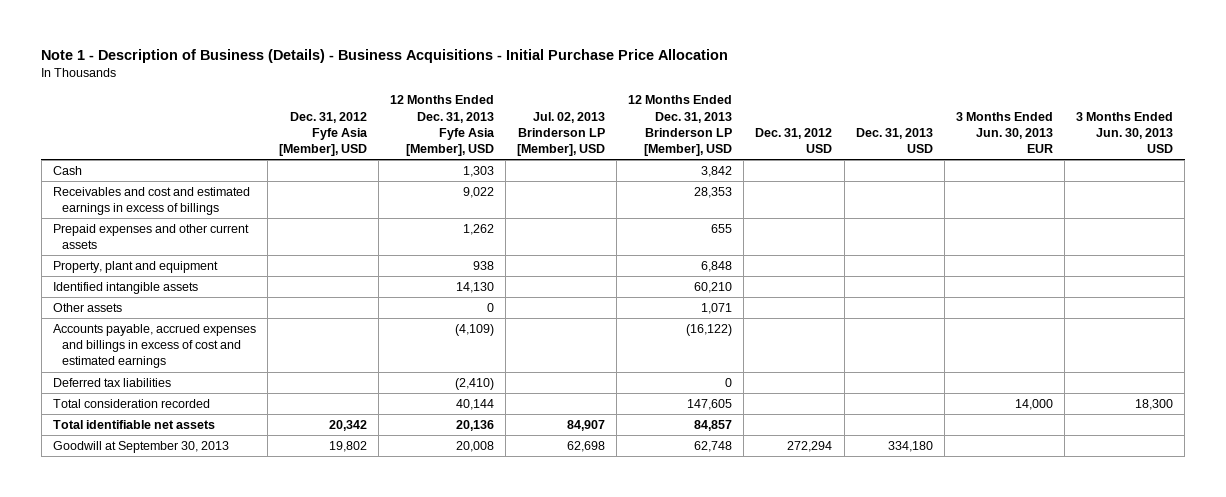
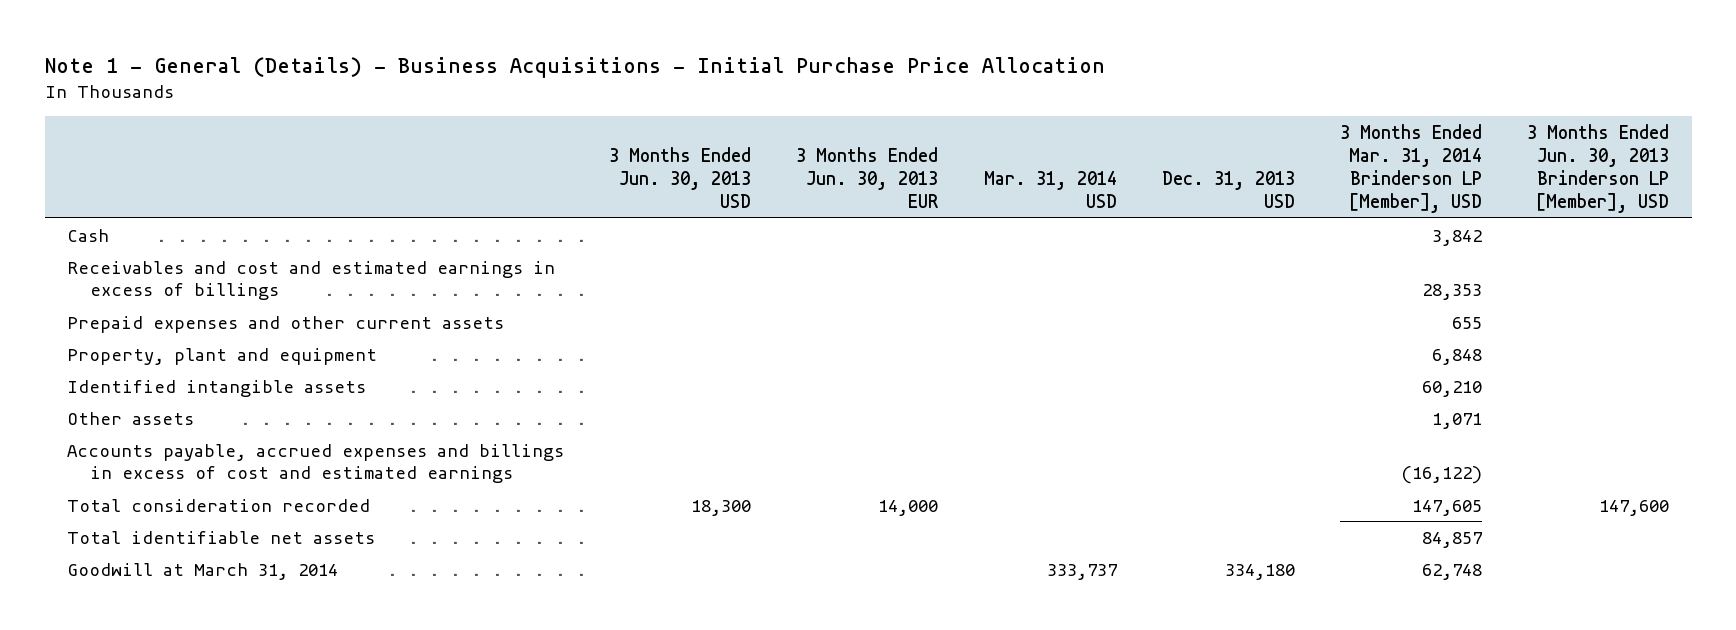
- Note 1 - Description of Business (Details) - Business Acquisitions - Initial Purchase Price Allocation
+ Note 1 - General (Details) - Business Acquisitions - Initial Purchase Price Allocation
- | Dec. 31, 2012 Fyfe Asia [Member], USD | 12 Months Ended Dec. 31, 2013 Fyfe Asia [Member], USD | Jul. 02, 2013 Brinderson LP [Member], USD | 12 Months Ended Dec. 31, 2013 Brinderson LP [Member], USD | Dec. 31, 2012 USD | Dec. 31, 2013 USD | 3 Months Ended Jun. 30, 2013 EUR | 3 Months Ended Jun. 30, 2013 USD
+ | 3 Months Ended Jun. 30, 2013 USD | 3 Months Ended Jun. 30, 2013 EUR | Mar. 31, 2014 USD | Dec. 31, 2013 USD | 3 Months Ended Mar. 31, 2014 Brinderson LP [Member], USD | 3 Months Ended Jun. 30, 2013 Brinderson LP [Member], USD
- Deferred tax liabilities | | (2,410) | | 0 | | | |
- Goodwill at September 30, 2013 | 19,802 | 20,008 | 62,698 | 62,748 | 272,294 | 334,180 | |
+ Goodwill at March 31, 2014 | | | 333,737 | 334,180 | 62,748 |

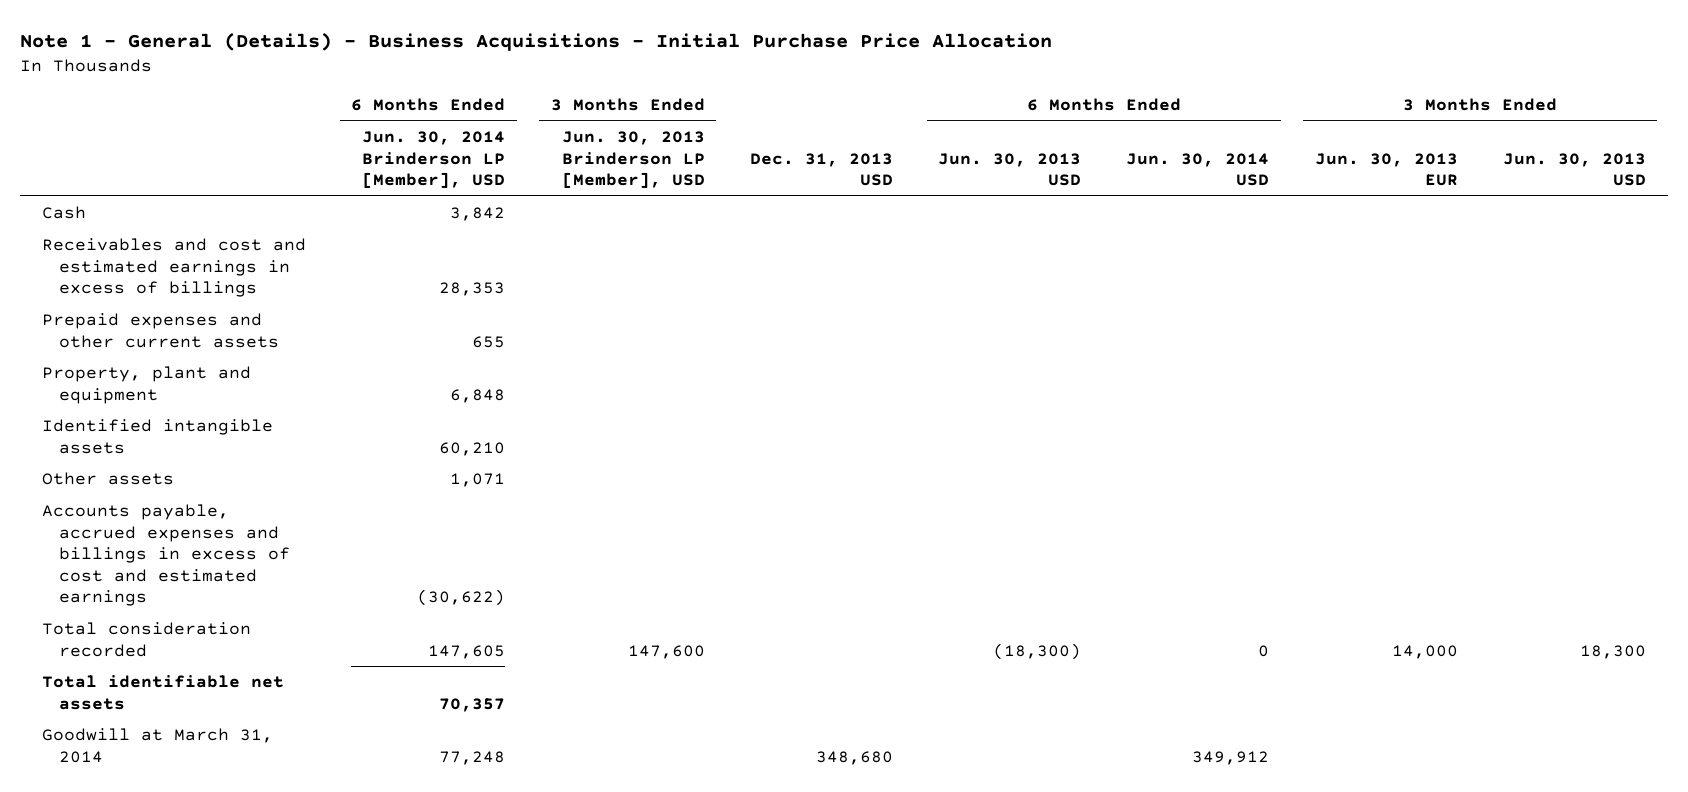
- | 3 Months Ended Jun. 30, 2013 USD | 3 Months Ended Jun. 30, 2013 EUR | Mar. 31, 2014 USD | Dec. 31, 2013 USD | 3 Months Ended Mar. 31, 2014 Brinderson LP [Member], USD | 3 Months Ended Jun. 30, 2013 Brinderson LP [Member], USD
+ | 6 Months Ended Jun. 30, 2014 Brinderson LP [Member], USD | 3 Months Ended Jun. 30, 2013 Brinderson LP [Member], USD | Dec. 31, 2013 USD | 6 Months Ended Jun. 30, 2013 USD | 6 Months Ended Jun. 30, 2014 USD | 3 Months Ended Jun. 30, 2013 EUR | 3 Months Ended Jun. 30, 2013 USD
- Goodwill at March 31, 2014 | | | 333,737 | 334,180 | 62,748 |
+ Goodwill at March 31, 2014 | 77,248 | | 348,680 | | 349,912 | |

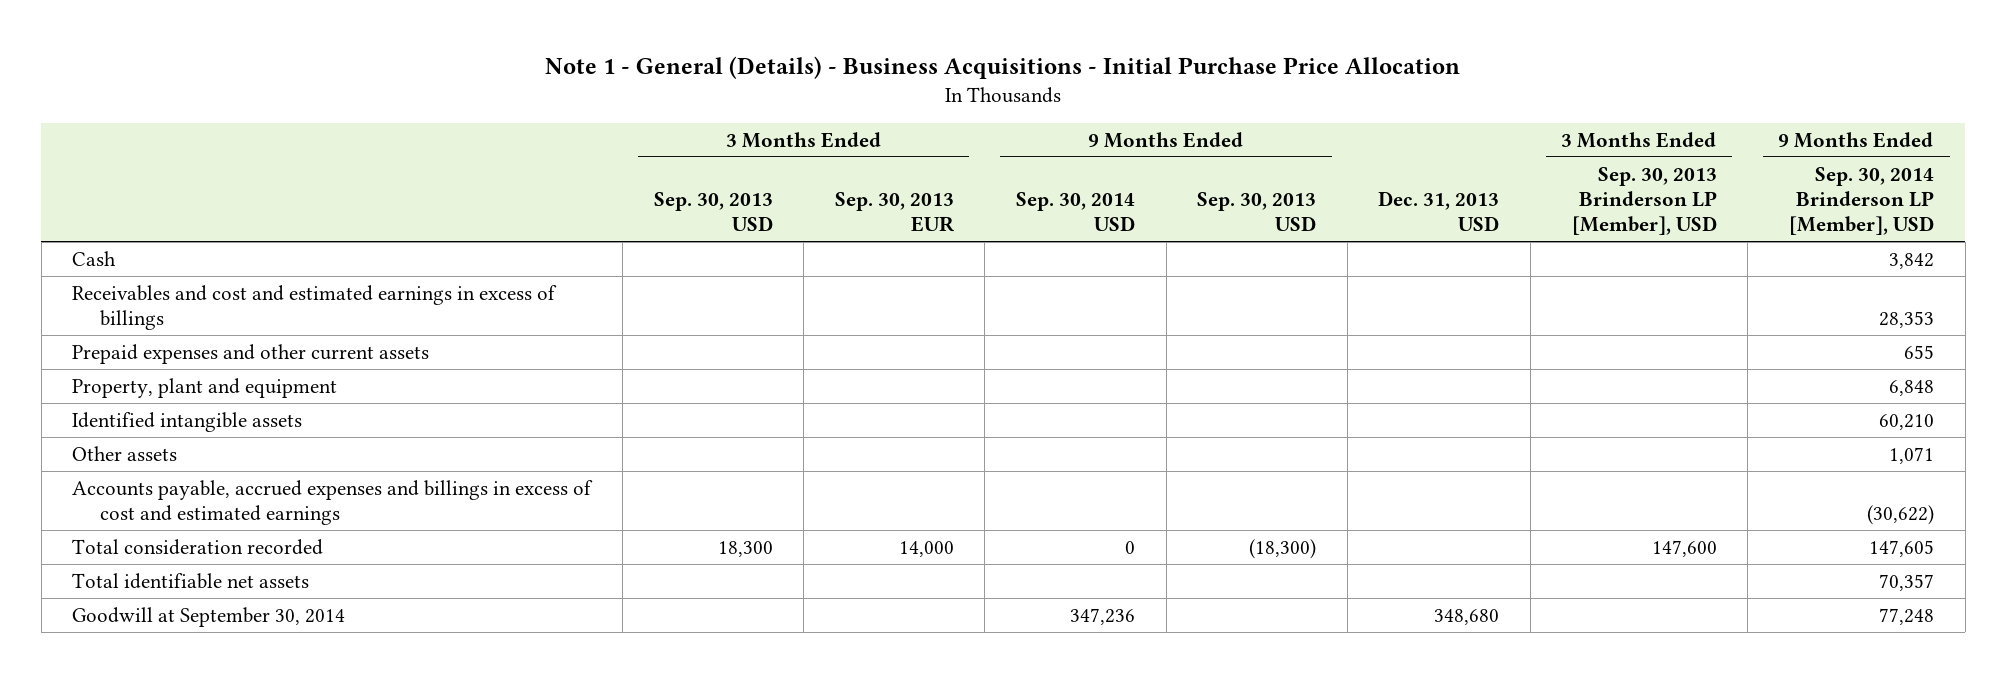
- | 6 Months Ended Jun. 30, 2014 Brinderson LP [Member], USD | 3 Months Ended Jun. 30, 2013 Brinderson LP [Member], USD | Dec. 31, 2013 USD | 6 Months Ended Jun. 30, 2013 USD | 6 Months Ended Jun. 30, 2014 USD | 3 Months Ended Jun. 30, 2013 EUR | 3 Months Ended Jun. 30, 2013 USD
+ | 3 Months Ended Sep. 30, 2013 USD | 3 Months Ended Sep. 30, 2013 EUR | 9 Months Ended Sep. 30, 2014 USD | 9 Months Ended Sep. 30, 2013 USD | Dec. 31, 2013 USD | 3 Months Ended Sep. 30, 2013 Brinderson LP [Member], USD | 9 Months Ended Sep. 30, 2014 Brinderson LP [Member], USD
- Goodwill at March 31, 2014 | 77,248 | | 348,680 | | 349,912 | |
+ Goodwill at September 30, 2014 | | | 347,236 | | 348,680 | | 77,248

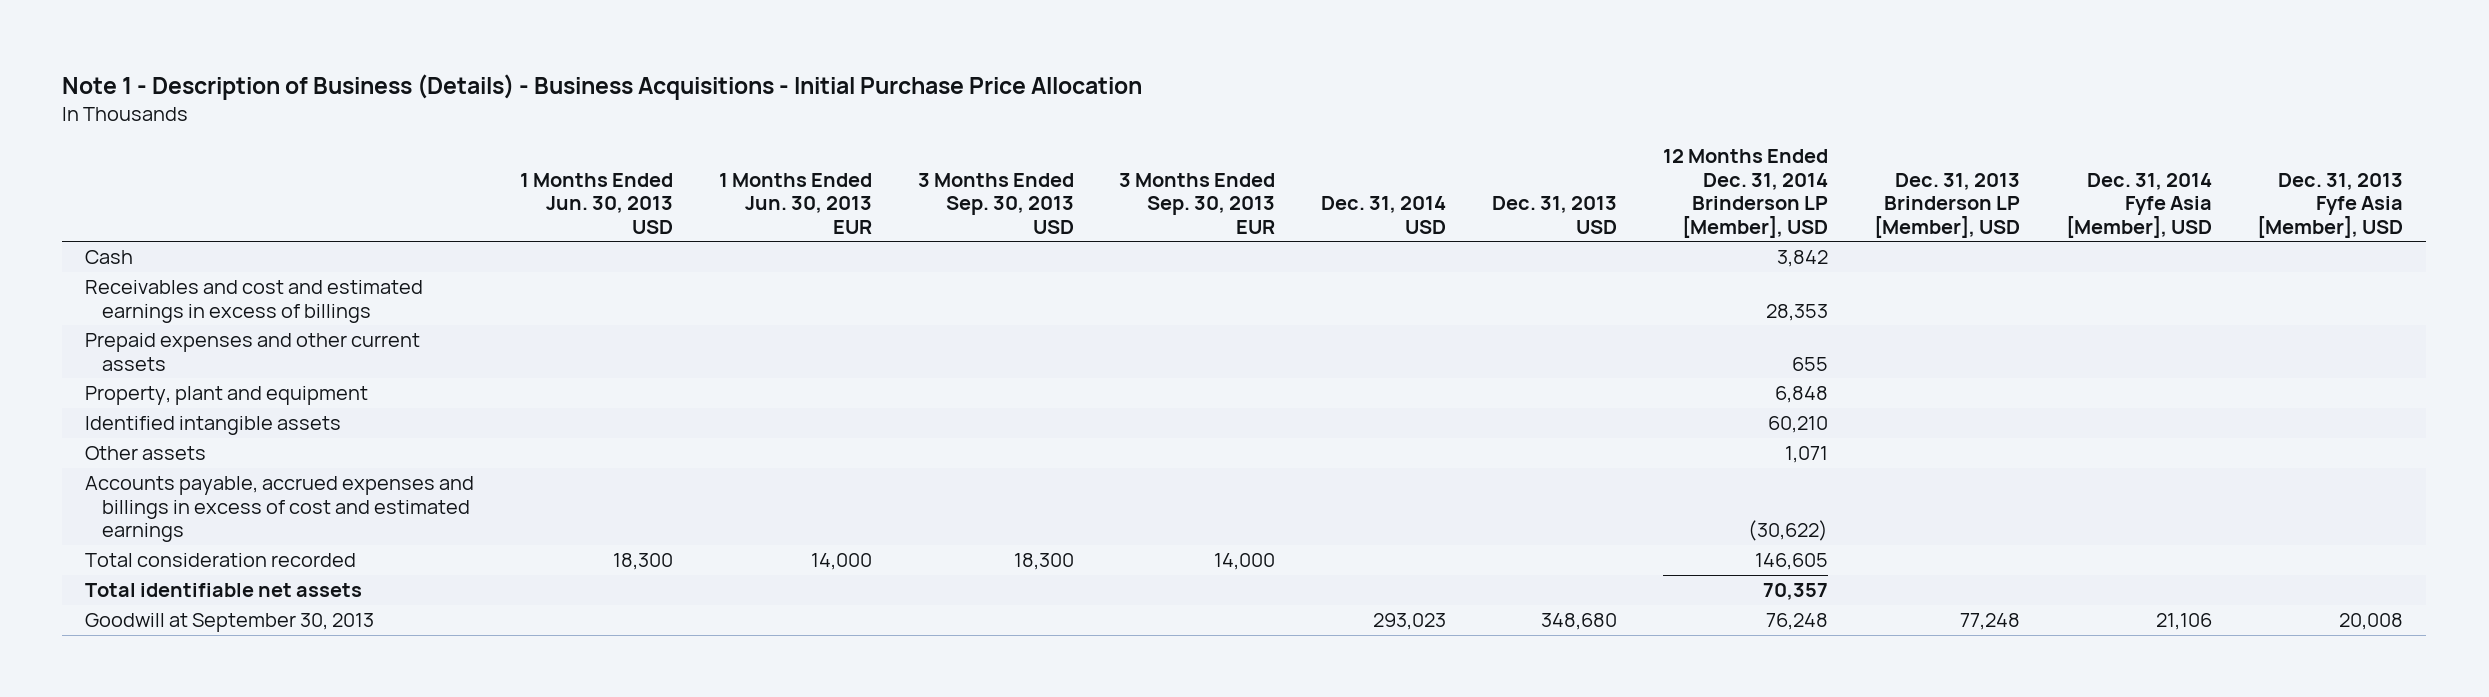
- Note 1 - General (Details) - Business Acquisitions - Initial Purchase Price Allocation
+ Note 1 - Description of Business (Details) - Business Acquisitions - Initial Purchase Price Allocation
- | 3 Months Ended Sep. 30, 2013 USD | 3 Months Ended Sep. 30, 2013 EUR | 9 Months Ended Sep. 30, 2014 USD | 9 Months Ended Sep. 30, 2013 USD | Dec. 31, 2013 USD | 3 Months Ended Sep. 30, 2013 Brinderson LP [Member], USD | 9 Months Ended Sep. 30, 2014 Brinderson LP [Member], USD
+ | 1 Months Ended Jun. 30, 2013 USD | 1 Months Ended Jun. 30, 2013 EUR | 3 Months Ended Sep. 30, 2013 USD | 3 Months Ended Sep. 30, 2013 EUR | Dec. 31, 2014 USD | Dec. 31, 2013 USD | 12 Months Ended Dec. 31, 2014 Brinderson LP [Member], USD | Dec. 31, 2013 Brinderson LP [Member], USD | Dec. 31, 2014 Fyfe Asia [Member], USD | Dec. 31, 2013 Fyfe Asia [Member], USD
- Goodwill at September 30, 2014 | | | 347,236 | | 348,680 | | 77,248
+ Goodwill at September 30, 2013 | | | | | 293,023 | 348,680 | 76,248 | 77,248 | 21,106 | 20,008

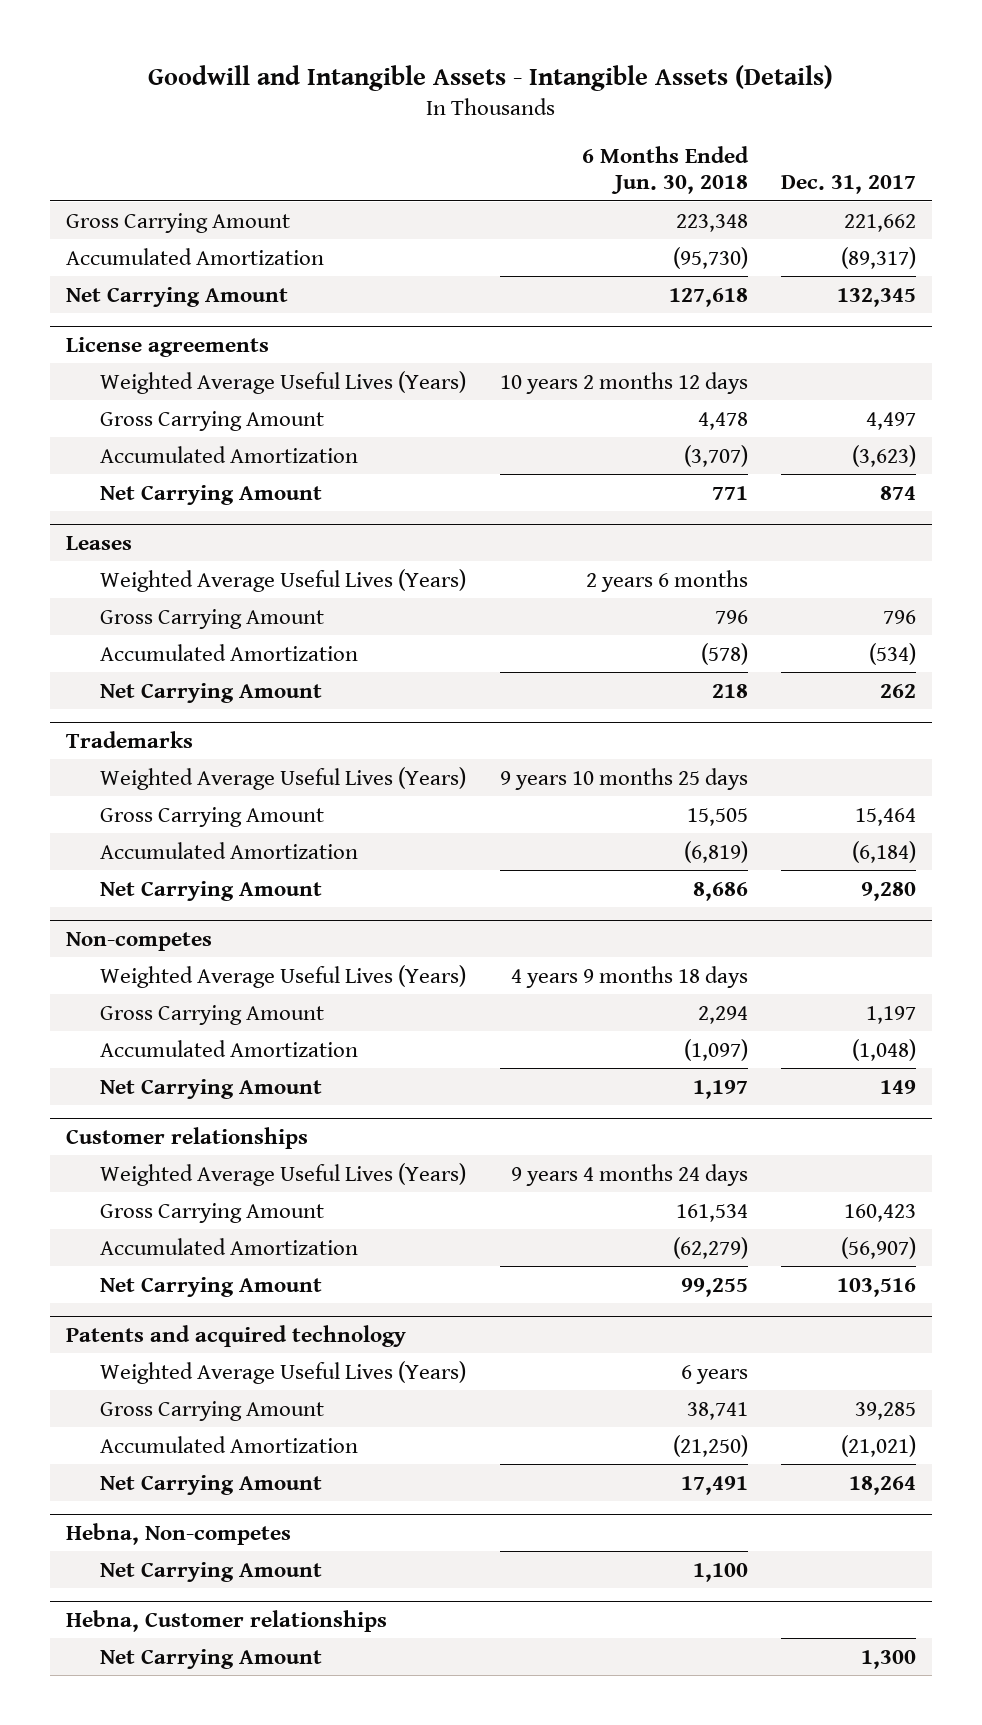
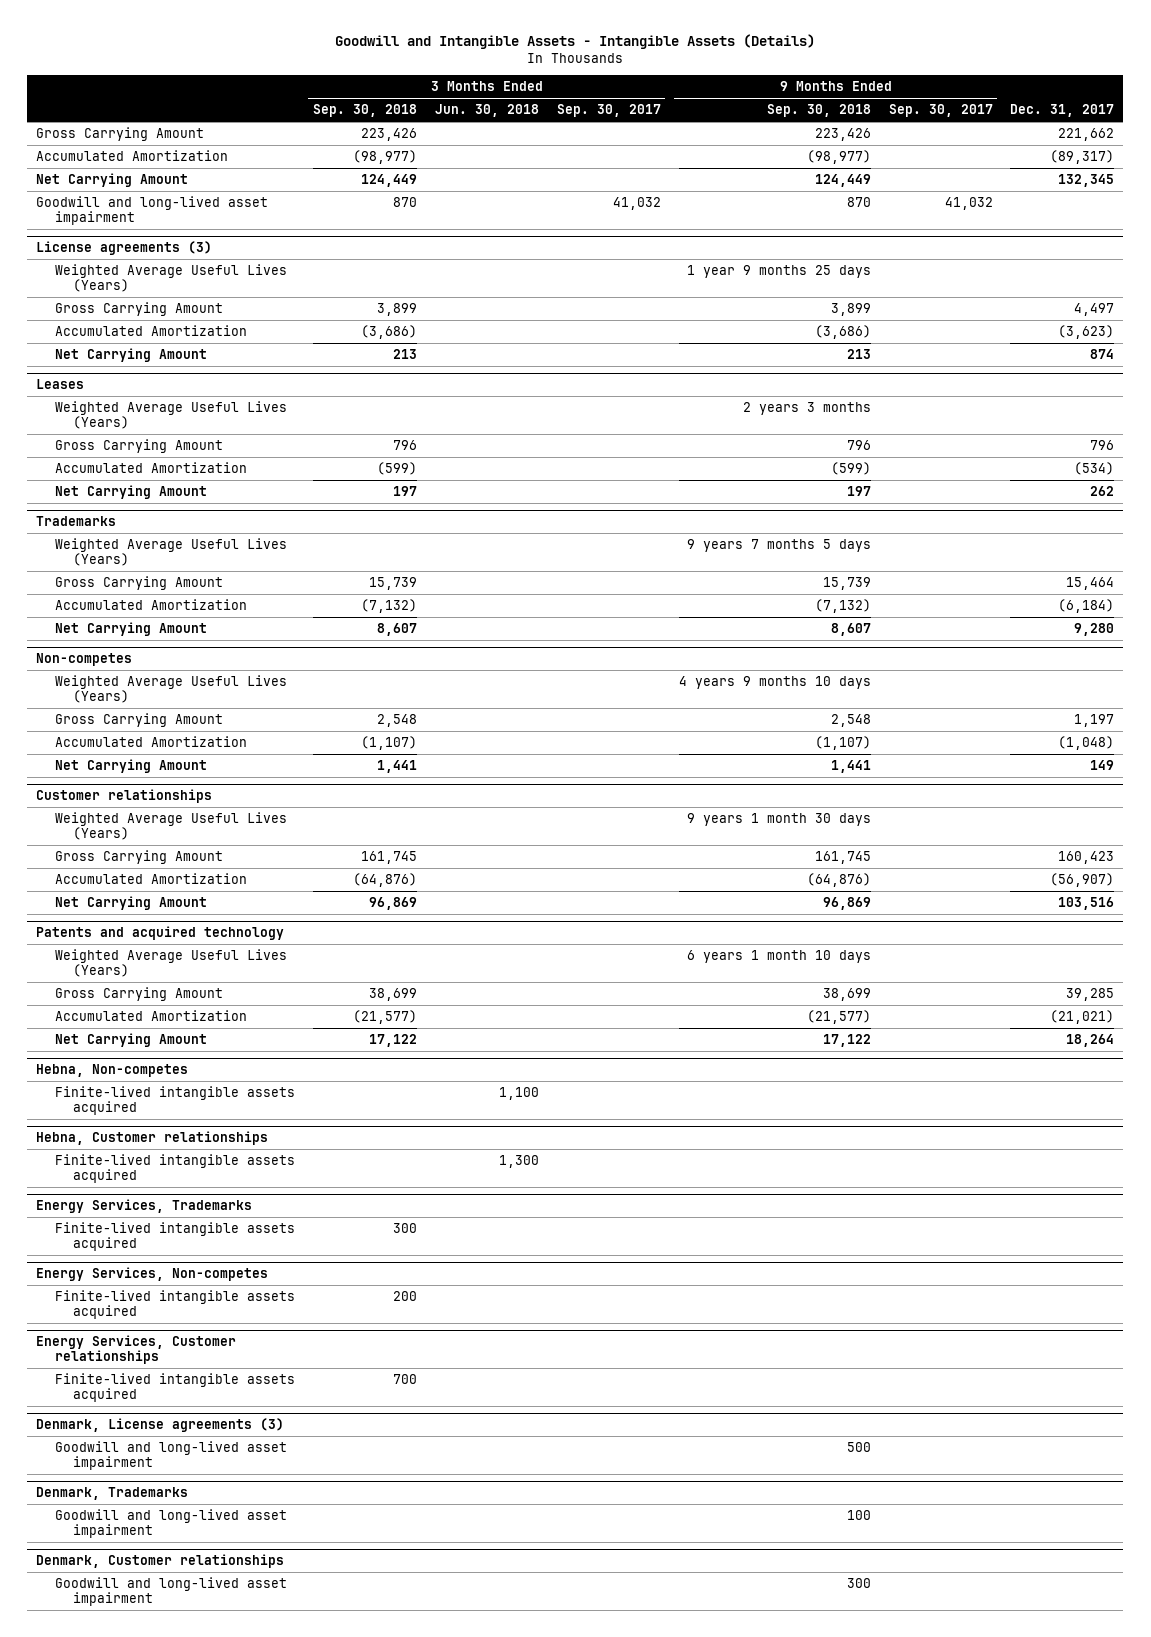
- | 6 Months Ended Jun. 30, 2018 | Dec. 31, 2017
+ | 3 Months Ended Sep. 30, 2018 | 3 Months Ended Jun. 30, 2018 | 3 Months Ended Sep. 30, 2017 | 9 Months Ended Sep. 30, 2018 | 9 Months Ended Sep. 30, 2017 | Dec. 31, 2017
- License agreements
+ Goodwill and long-lived asset impairment | 870 | | 41,032 | 870 | 41,032 |
+ License agreements (3)
@ Hebna, Non-competes
- Net Carrying Amount | 1,100 |
+ Finite-lived intangible assets acquired | | 1,100 | | | |
@ Hebna, Customer relationships
- Net Carrying Amount | | 1,300
+ Finite-lived intangible assets acquired | | 1,300 | | | |
+ Energy Services, Trademarks
+ Finite-lived intangible assets acquired | 300 | | | | |
+ Energy Services, Non-competes
+ Finite-lived intangible assets acquired | 200 | | | | |
+ Energy Services, Customer relationships
+ Finite-lived intangible assets acquired | 700 | | | | |
+ Denmark, License agreements (3)
+ Goodwill and long-lived asset impairment | | | | 500 | |
+ Denmark, Trademarks
+ Goodwill and long-lived asset impairment | | | | 100 | |
+ Denmark, Customer relationships
+ Goodwill and long-lived asset impairment | | | | 300 | |

